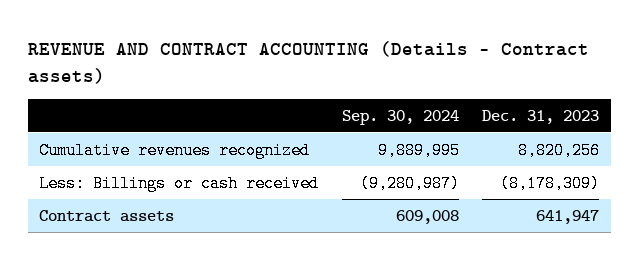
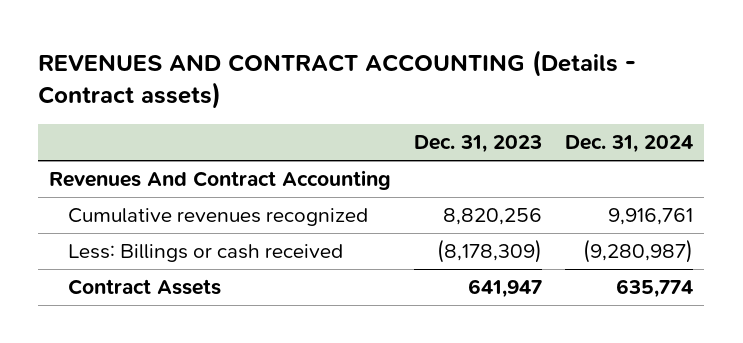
- REVENUE AND CONTRACT ACCOUNTING (Details - Contract assets)
+ REVENUES AND CONTRACT ACCOUNTING (Details - Contract assets)
- | Sep. 30, 2024 | Dec. 31, 2023
+ | Dec. 31, 2023 | Dec. 31, 2024
+ Revenues And Contract Accounting
- Contract assets | 609,008 | 641,947
+ Contract Assets | 641,947 | 635,774

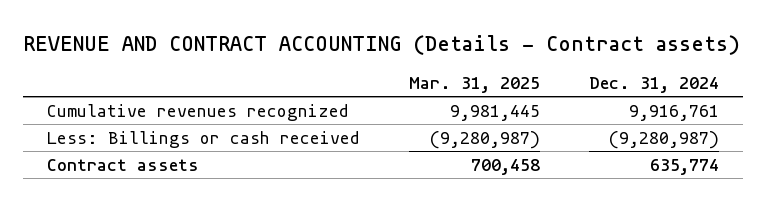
- REVENUES AND CONTRACT ACCOUNTING (Details - Contract assets)
+ REVENUE AND CONTRACT ACCOUNTING (Details - Contract assets)
- | Dec. 31, 2023 | Dec. 31, 2024
+ | Mar. 31, 2025 | Dec. 31, 2024
- Revenues And Contract Accounting
- Contract Assets | 641,947 | 635,774
+ Contract assets | 700,458 | 635,774

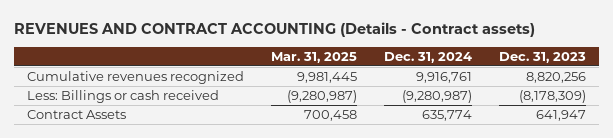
- REVENUE AND CONTRACT ACCOUNTING (Details - Contract assets)
+ REVENUES AND CONTRACT ACCOUNTING (Details - Contract assets)
- | Mar. 31, 2025 | Dec. 31, 2024
+ | Mar. 31, 2025 | Dec. 31, 2024 | Dec. 31, 2023
- Contract assets | 700,458 | 635,774
+ Contract Assets | 700,458 | 635,774 | 641,947

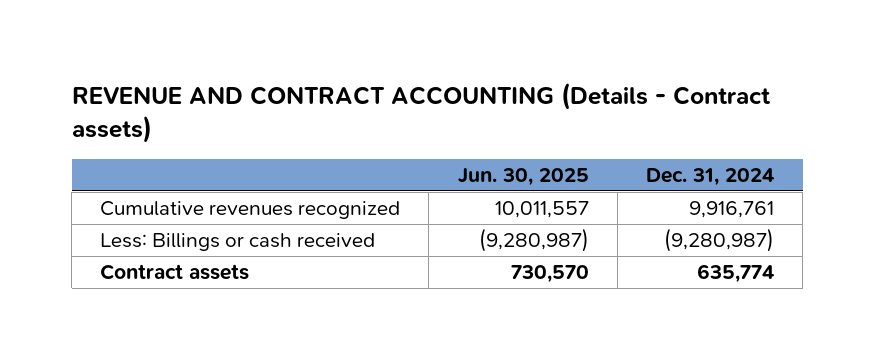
- REVENUES AND CONTRACT ACCOUNTING (Details - Contract assets)
+ REVENUE AND CONTRACT ACCOUNTING (Details - Contract assets)
- | Mar. 31, 2025 | Dec. 31, 2024 | Dec. 31, 2023
+ | Jun. 30, 2025 | Dec. 31, 2024
- Contract Assets | 700,458 | 635,774 | 641,947
+ Contract assets | 730,570 | 635,774

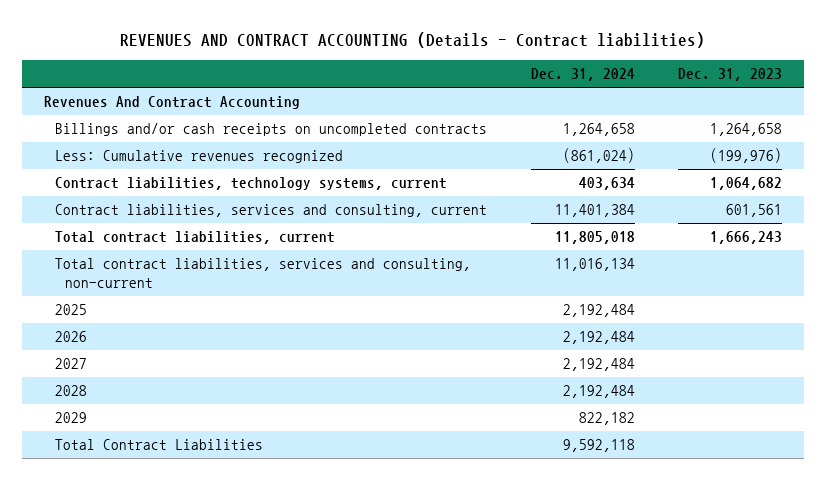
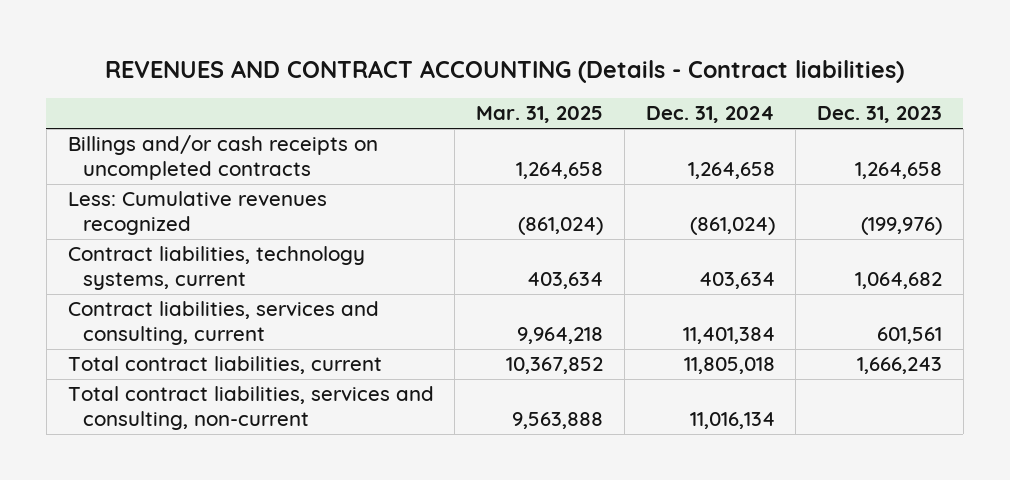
- | Dec. 31, 2024 | Dec. 31, 2023
+ | Mar. 31, 2025 | Dec. 31, 2024 | Dec. 31, 2023
- Revenues And Contract Accounting
- 2025 | 2,192,484 |
- 2026 | 2,192,484 |
- 2027 | 2,192,484 |
- 2028 | 2,192,484 |
- 2029 | 822,182 |
- Total Contract Liabilities | 9,592,118 |

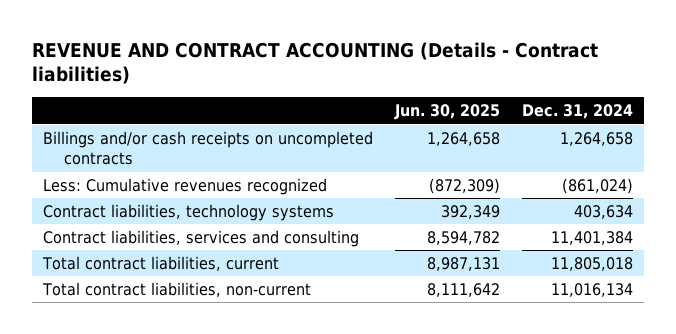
- REVENUES AND CONTRACT ACCOUNTING (Details - Contract liabilities)
+ REVENUE AND CONTRACT ACCOUNTING (Details - Contract liabilities)
- | Mar. 31, 2025 | Dec. 31, 2024 | Dec. 31, 2023
+ | Jun. 30, 2025 | Dec. 31, 2024
- Contract liabilities, technology systems, current | 403,634 | 403,634 | 1,064,682
- Contract liabilities, services and consulting, current | 9,964,218 | 11,401,384 | 601,561
+ Contract liabilities, technology systems | 392,349 | 403,634
+ Contract liabilities, services and consulting | 8,594,782 | 11,401,384
- Total contract liabilities, services and consulting, non-current | 9,563,888 | 11,016,134 |
+ Total contract liabilities, non-current | 8,111,642 | 11,016,134

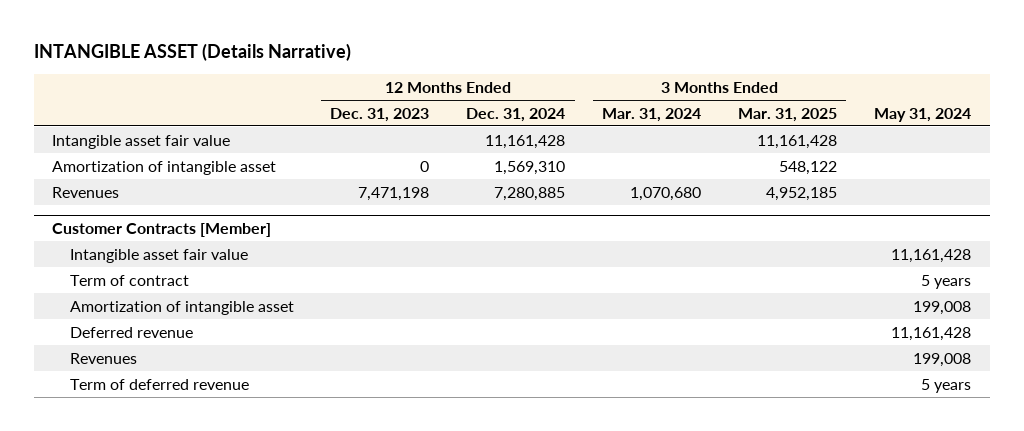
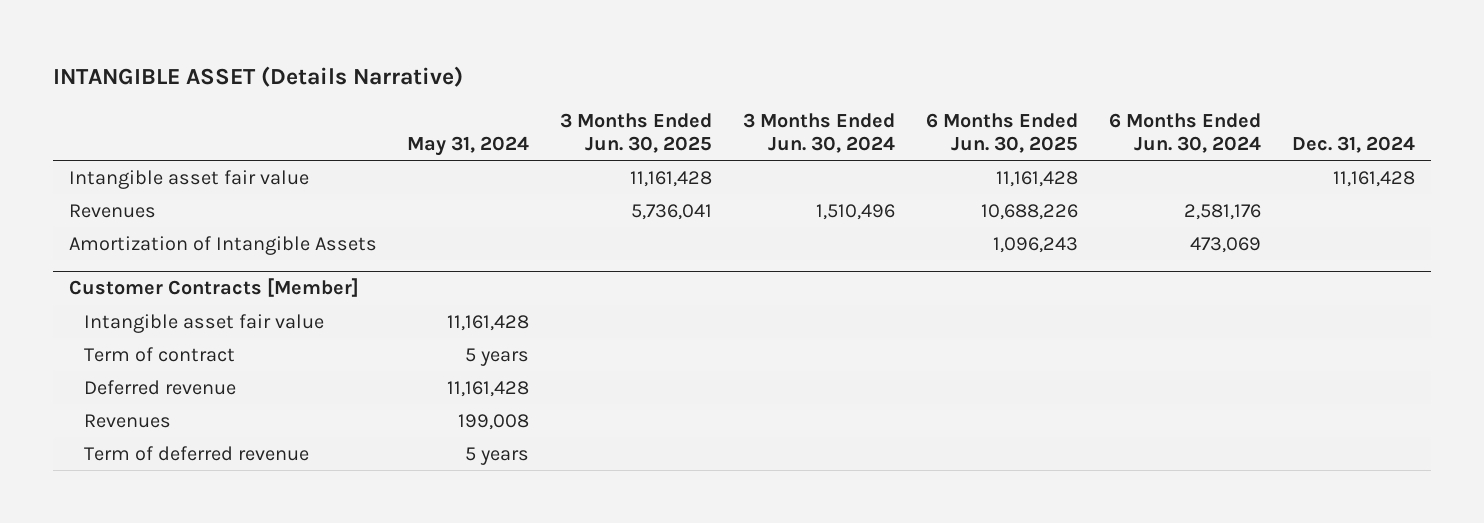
- | 12 Months Ended Dec. 31, 2023 | 12 Months Ended Dec. 31, 2024 | 3 Months Ended Mar. 31, 2024 | 3 Months Ended Mar. 31, 2025 | May 31, 2024
+ | May 31, 2024 | 3 Months Ended Jun. 30, 2025 | 3 Months Ended Jun. 30, 2024 | 6 Months Ended Jun. 30, 2025 | 6 Months Ended Jun. 30, 2024 | Dec. 31, 2024
- Amortization of intangible asset | 0 | 1,569,310 | | 548,122 |
+ Amortization of Intangible Assets | | | | 1,096,243 | 473,069 |
@ Customer Contracts [Member]
- Amortization of intangible asset | | | | | 199,008

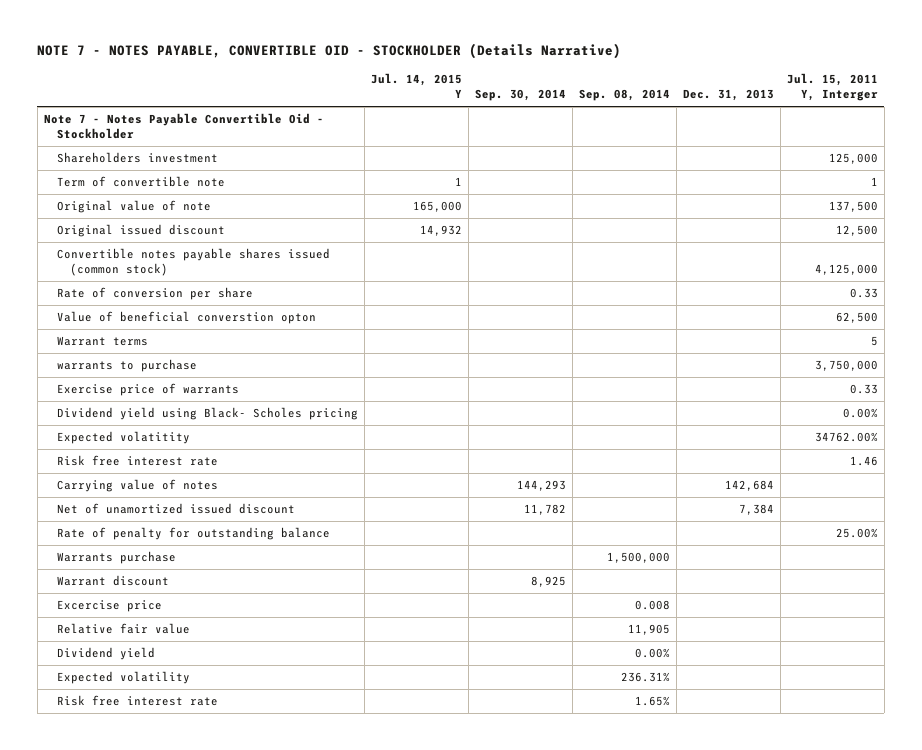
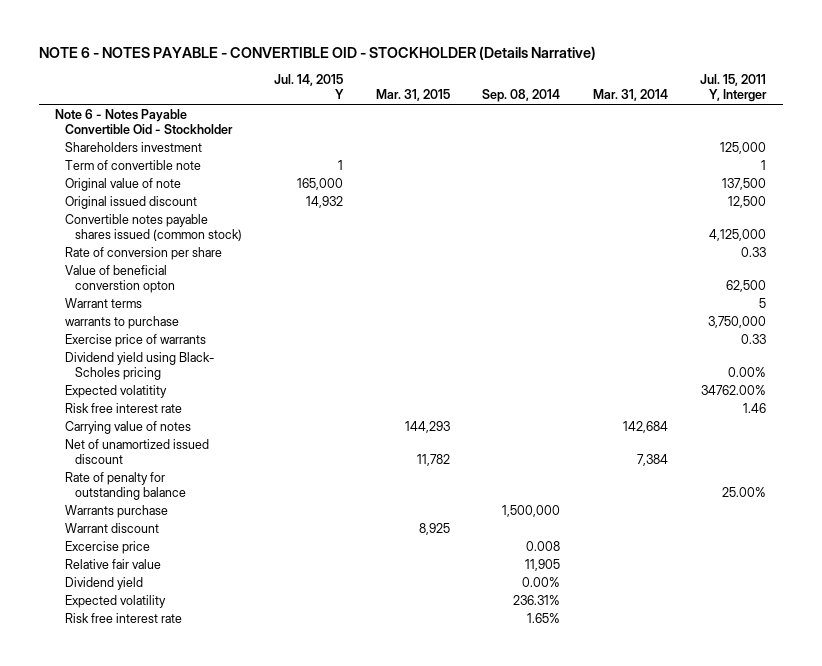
- NOTE 7 - NOTES PAYABLE, CONVERTIBLE OID - STOCKHOLDER (Details Narrative)
+ NOTE 6 - NOTES PAYABLE - CONVERTIBLE OID - STOCKHOLDER (Details Narrative)
- | Jul. 14, 2015 Y | Sep. 30, 2014 | Sep. 08, 2014 | Dec. 31, 2013 | Jul. 15, 2011 Y, Interger
+ | Jul. 14, 2015 Y | Mar. 31, 2015 | Sep. 08, 2014 | Mar. 31, 2014 | Jul. 15, 2011 Y, Interger
- Note 7 - Notes Payable Convertible Oid - Stockholder
+ Note 6 - Notes Payable Convertible Oid - Stockholder

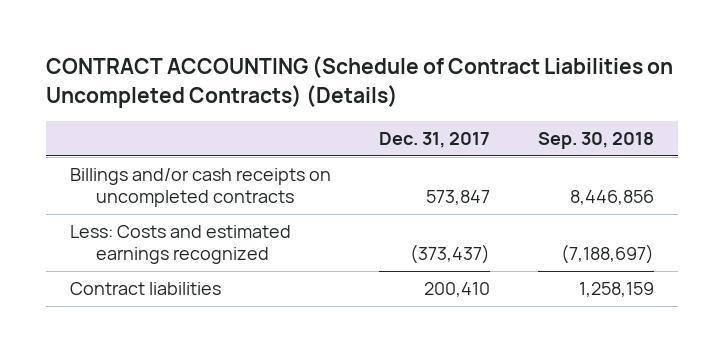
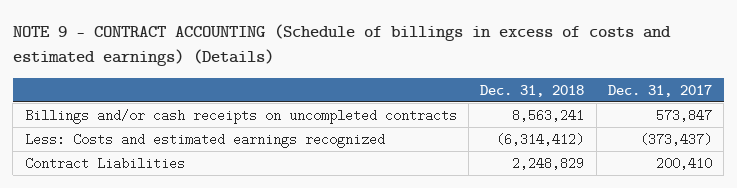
- CONTRACT ACCOUNTING (Schedule of Contract Liabilities on Uncompleted Contracts) (Details)
+ NOTE 9 - CONTRACT ACCOUNTING (Schedule of billings in excess of costs and estimated earnings) (Details)
- | Dec. 31, 2017 | Sep. 30, 2018
+ | Dec. 31, 2018 | Dec. 31, 2017
- Contract liabilities | 200,410 | 1,258,159
+ Contract Liabilities | 2,248,829 | 200,410

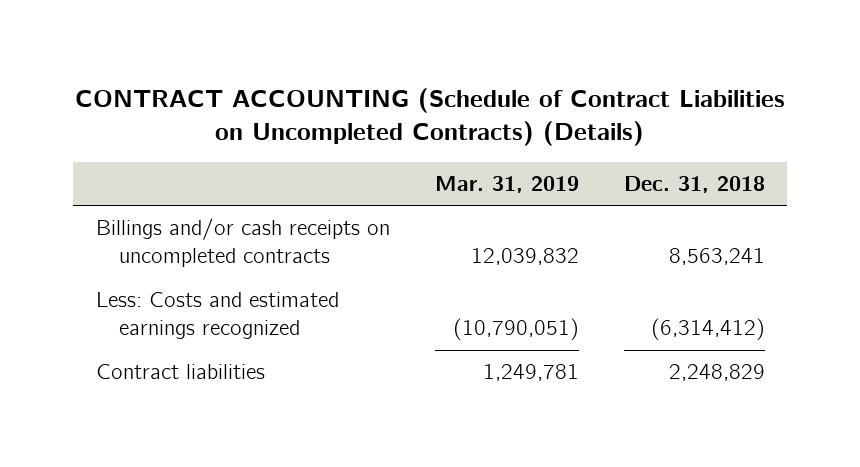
- NOTE 9 - CONTRACT ACCOUNTING (Schedule of billings in excess of costs and estimated earnings) (Details)
+ CONTRACT ACCOUNTING (Schedule of Contract Liabilities on Uncompleted Contracts) (Details)
- | Dec. 31, 2018 | Dec. 31, 2017
+ | Mar. 31, 2019 | Dec. 31, 2018
- Contract Liabilities | 2,248,829 | 200,410
+ Contract liabilities | 1,249,781 | 2,248,829

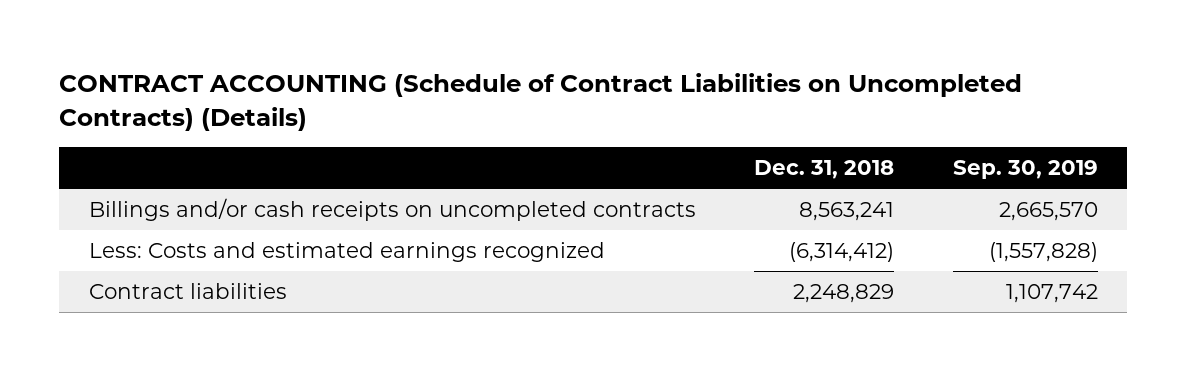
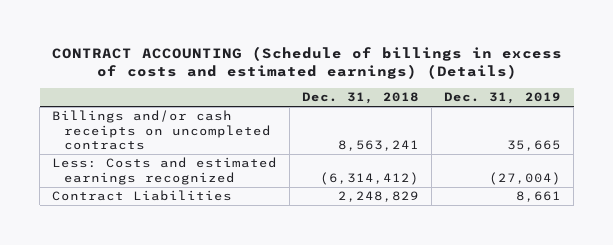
- CONTRACT ACCOUNTING (Schedule of Contract Liabilities on Uncompleted Contracts) (Details)
+ CONTRACT ACCOUNTING (Schedule of billings in excess of costs and estimated earnings) (Details)
- | Dec. 31, 2018 | Sep. 30, 2019
+ | Dec. 31, 2018 | Dec. 31, 2019
- Contract liabilities | 2,248,829 | 1,107,742
+ Contract Liabilities | 2,248,829 | 8,661

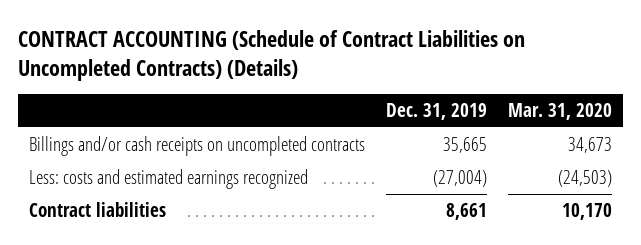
- CONTRACT ACCOUNTING (Schedule of billings in excess of costs and estimated earnings) (Details)
+ CONTRACT ACCOUNTING (Schedule of Contract Liabilities on Uncompleted Contracts) (Details)
- | Dec. 31, 2018 | Dec. 31, 2019
+ | Dec. 31, 2019 | Mar. 31, 2020
- Less: Costs and estimated earnings recognized | (6,314,412) | (27,004)
- Contract Liabilities | 2,248,829 | 8,661
+ Less: costs and estimated earnings recognized | (27,004) | (24,503)
+ Contract liabilities | 8,661 | 10,170

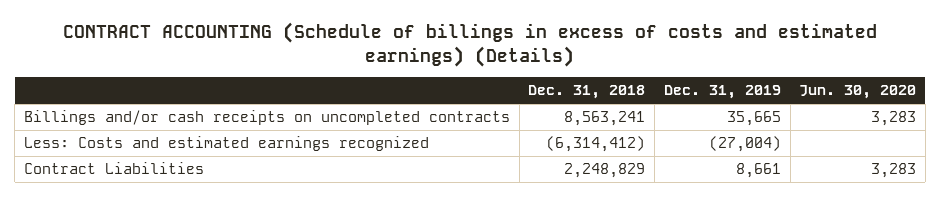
- CONTRACT ACCOUNTING (Schedule of Contract Liabilities on Uncompleted Contracts) (Details)
+ CONTRACT ACCOUNTING (Schedule of billings in excess of costs and estimated earnings) (Details)
- | Dec. 31, 2019 | Mar. 31, 2020
+ | Dec. 31, 2018 | Dec. 31, 2019 | Jun. 30, 2020
- Less: costs and estimated earnings recognized | (27,004) | (24,503)
- Contract liabilities | 8,661 | 10,170
+ Less: Costs and estimated earnings recognized | (6,314,412) | (27,004) |
+ Contract Liabilities | 2,248,829 | 8,661 | 3,283

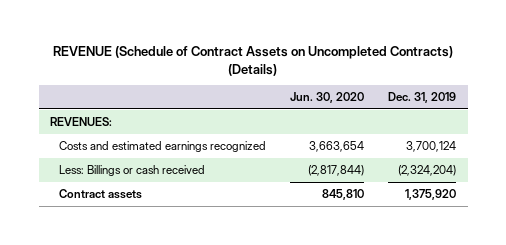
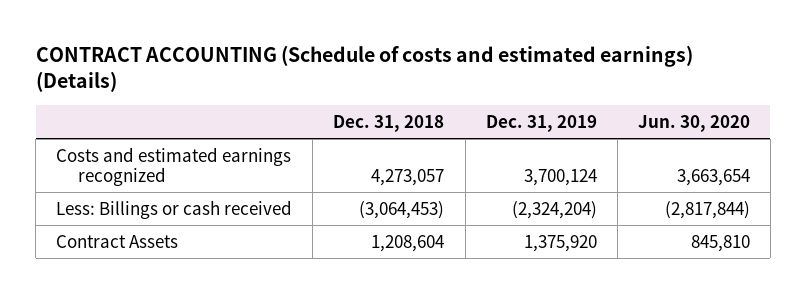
- REVENUE (Schedule of Contract Assets on Uncompleted Contracts) (Details)
+ CONTRACT ACCOUNTING (Schedule of costs and estimated earnings) (Details)
- | Jun. 30, 2020 | Dec. 31, 2019
+ | Dec. 31, 2018 | Dec. 31, 2019 | Jun. 30, 2020
- REVENUES:
- Contract assets | 845,810 | 1,375,920
+ Contract Assets | 1,208,604 | 1,375,920 | 845,810

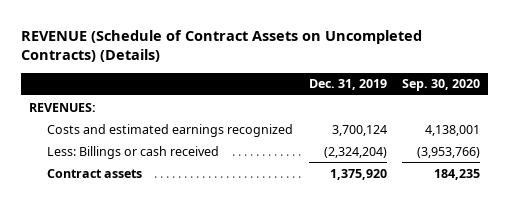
- CONTRACT ACCOUNTING (Schedule of costs and estimated earnings) (Details)
+ REVENUE (Schedule of Contract Assets on Uncompleted Contracts) (Details)
- | Dec. 31, 2018 | Dec. 31, 2019 | Jun. 30, 2020
+ | Dec. 31, 2019 | Sep. 30, 2020
+ REVENUES:
- Contract Assets | 1,208,604 | 1,375,920 | 845,810
+ Contract assets | 1,375,920 | 184,235

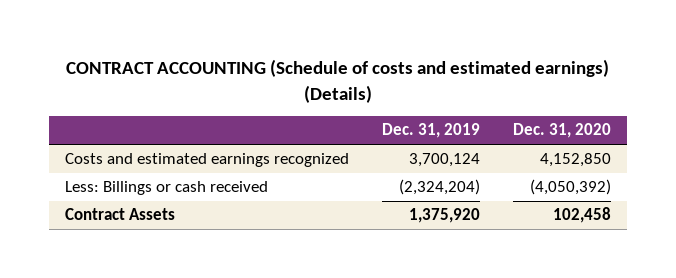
- REVENUE (Schedule of Contract Assets on Uncompleted Contracts) (Details)
+ CONTRACT ACCOUNTING (Schedule of costs and estimated earnings) (Details)
- | Dec. 31, 2019 | Sep. 30, 2020
+ | Dec. 31, 2019 | Dec. 31, 2020
- REVENUES:
- Contract assets | 1,375,920 | 184,235
+ Contract Assets | 1,375,920 | 102,458

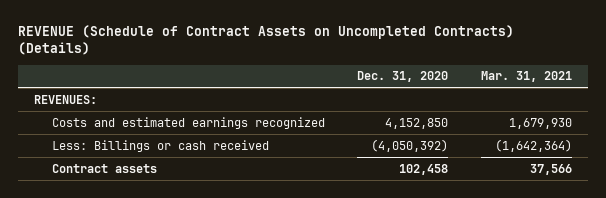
- CONTRACT ACCOUNTING (Schedule of costs and estimated earnings) (Details)
+ REVENUE (Schedule of Contract Assets on Uncompleted Contracts) (Details)
- | Dec. 31, 2019 | Dec. 31, 2020
+ | Dec. 31, 2020 | Mar. 31, 2021
+ REVENUES:
- Contract Assets | 1,375,920 | 102,458
+ Contract assets | 102,458 | 37,566

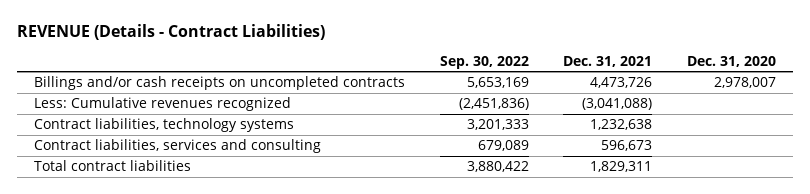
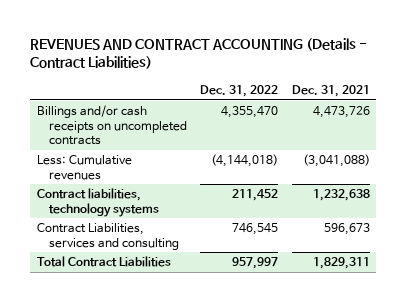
- REVENUE (Details - Contract Liabilities)
+ REVENUES AND CONTRACT ACCOUNTING (Details - Contract Liabilities)
- | Sep. 30, 2022 | Dec. 31, 2021 | Dec. 31, 2020
+ | Dec. 31, 2022 | Dec. 31, 2021
- Less: Cumulative revenues recognized | (2,451,836) | (3,041,088) |
+ Less: Cumulative revenues | (4,144,018) | (3,041,088)
- Contract liabilities, services and consulting | 679,089 | 596,673 |
- Total contract liabilities | 3,880,422 | 1,829,311 |
+ Contract Liabilities, services and consulting | 746,545 | 596,673
+ Total Contract Liabilities | 957,997 | 1,829,311

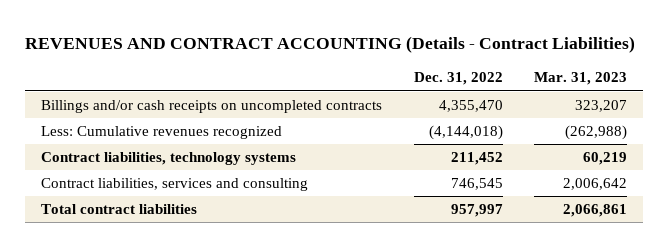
- | Dec. 31, 2022 | Dec. 31, 2021
+ | Dec. 31, 2022 | Mar. 31, 2023
- Less: Cumulative revenues | (4,144,018) | (3,041,088)
+ Less: Cumulative revenues recognized | (4,144,018) | (262,988)
- Contract Liabilities, services and consulting | 746,545 | 596,673
- Total Contract Liabilities | 957,997 | 1,829,311
+ Contract liabilities, services and consulting | 746,545 | 2,006,642
+ Total contract liabilities | 957,997 | 2,066,861

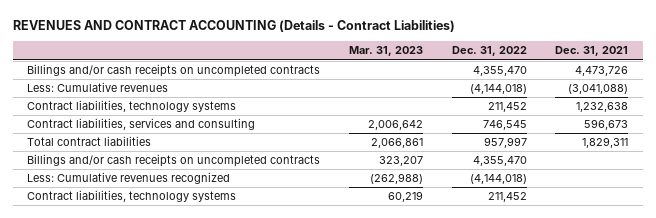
- | Dec. 31, 2022 | Mar. 31, 2023
+ | Mar. 31, 2023 | Dec. 31, 2022 | Dec. 31, 2021
+ Billings and/or cash receipts on uncompleted contracts | | 4,355,470 | 4,473,726
+ Less: Cumulative revenues | | (4,144,018) | (3,041,088)
+ Contract liabilities, technology systems | | 211,452 | 1,232,638
moved up: Contract liabilities, services and consulting | 2,006,642 | 746,545 | 596,673
moved up: Total contract liabilities | 2,066,861 | 957,997 | 1,829,311

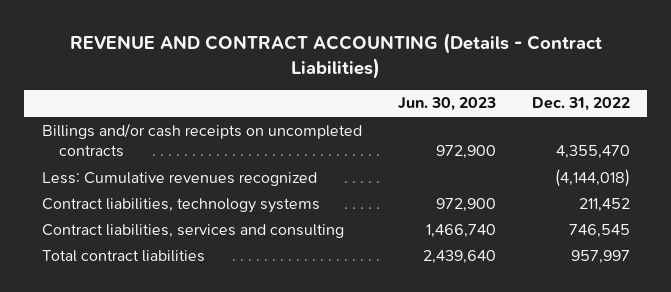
- REVENUES AND CONTRACT ACCOUNTING (Details - Contract Liabilities)
+ REVENUE AND CONTRACT ACCOUNTING (Details - Contract Liabilities)
- | Mar. 31, 2023 | Dec. 31, 2022 | Dec. 31, 2021
+ | Jun. 30, 2023 | Dec. 31, 2022
- Less: Cumulative revenues | | (4,144,018) | (3,041,088)
moved up: Less: Cumulative revenues recognized | | (4,144,018)
- Billings and/or cash receipts on uncompleted contracts | 323,207 | 4,355,470 |
- Contract liabilities, technology systems | 60,219 | 211,452 |

